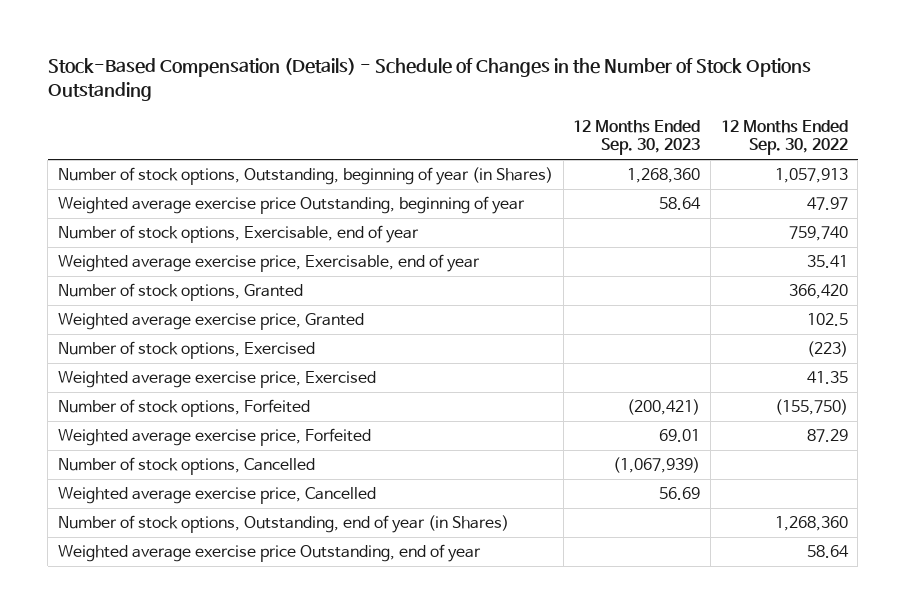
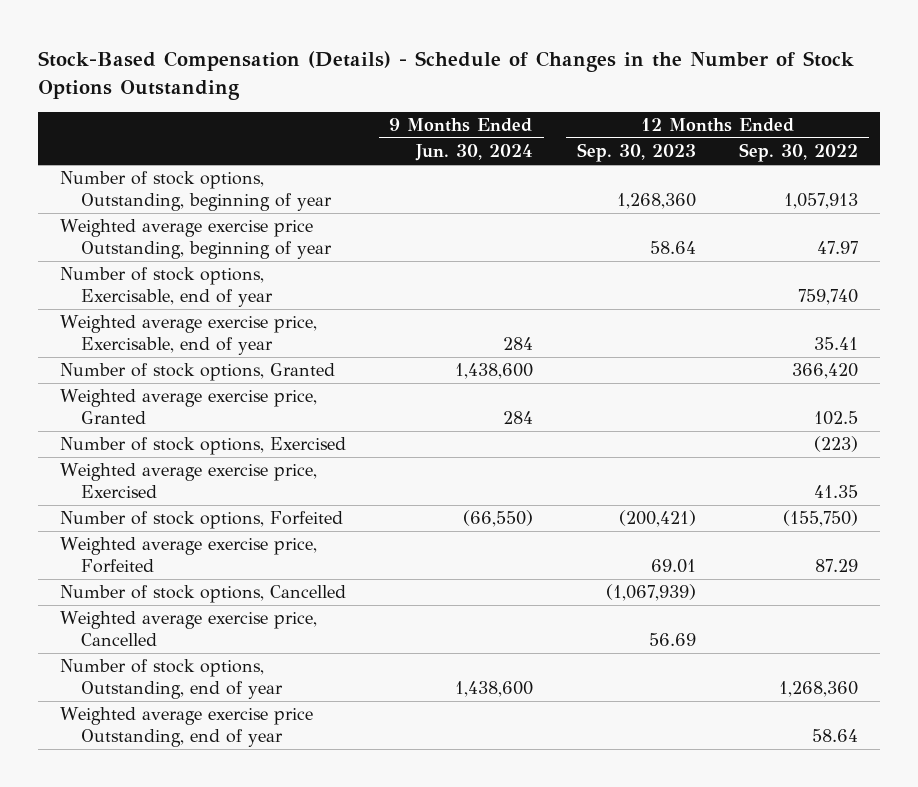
- | 12 Months Ended Sep. 30, 2023 | 12 Months Ended Sep. 30, 2022
+ | 9 Months Ended Jun. 30, 2024 | 12 Months Ended Sep. 30, 2023 | 12 Months Ended Sep. 30, 2022
- Number of stock options, Outstanding, beginning of year (in Shares) | 1,268,360 | 1,057,913
+ Number of stock options, Outstanding, beginning of year | | 1,268,360 | 1,057,913
- Number of stock options, Outstanding, end of year (in Shares) | | 1,268,360
+ Number of stock options, Outstanding, end of year | 1,438,600 | | 1,268,360

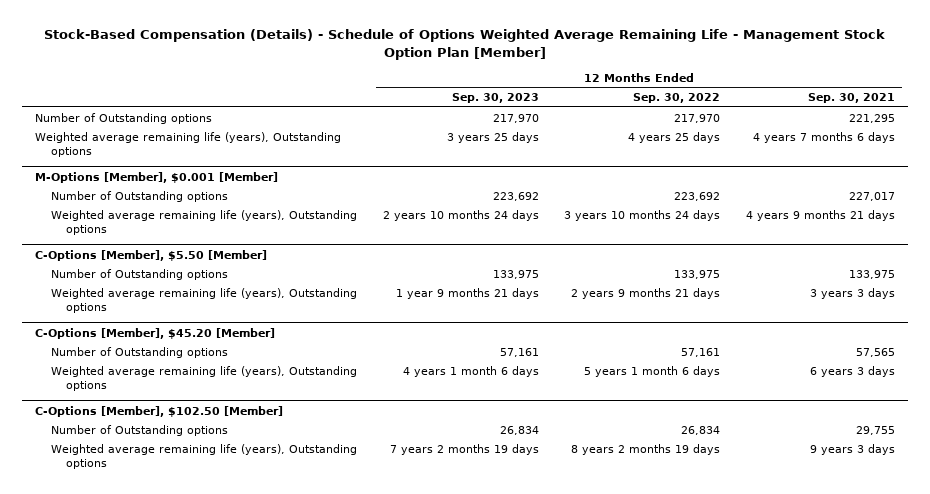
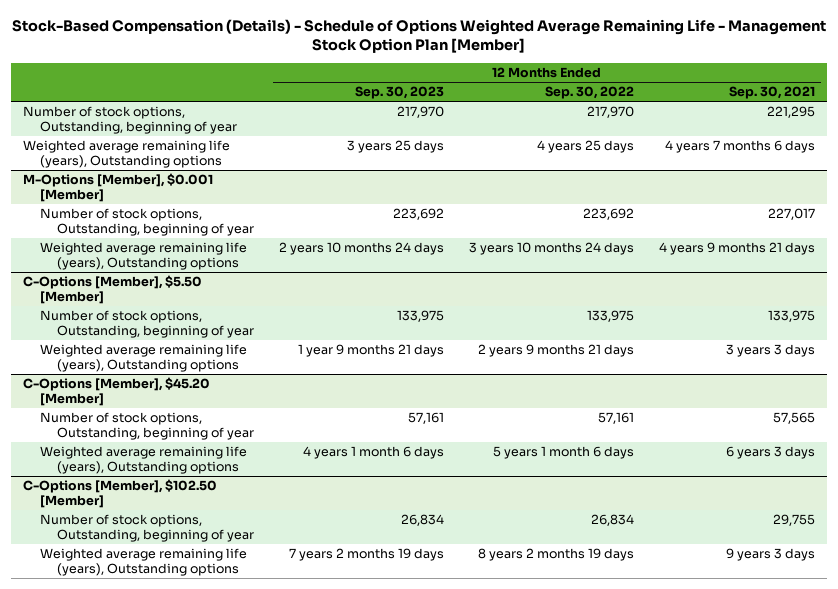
- Number of Outstanding options | 217,970 | 217,970 | 221,295
+ Number of stock options, Outstanding, beginning of year | 217,970 | 217,970 | 221,295
@ M-Options [Member], $0.001 [Member]
- Number of Outstanding options | 223,692 | 223,692 | 227,017
+ Number of stock options, Outstanding, beginning of year | 223,692 | 223,692 | 227,017
@ C-Options [Member], $5.50 [Member]
- Number of Outstanding options | 133,975 | 133,975 | 133,975
+ Number of stock options, Outstanding, beginning of year | 133,975 | 133,975 | 133,975
@ C-Options [Member], $45.20 [Member]
- Number of Outstanding options | 57,161 | 57,161 | 57,565
+ Number of stock options, Outstanding, beginning of year | 57,161 | 57,161 | 57,565
@ C-Options [Member], $102.50 [Member]
- Number of Outstanding options | 26,834 | 26,834 | 29,755
+ Number of stock options, Outstanding, beginning of year | 26,834 | 26,834 | 29,755

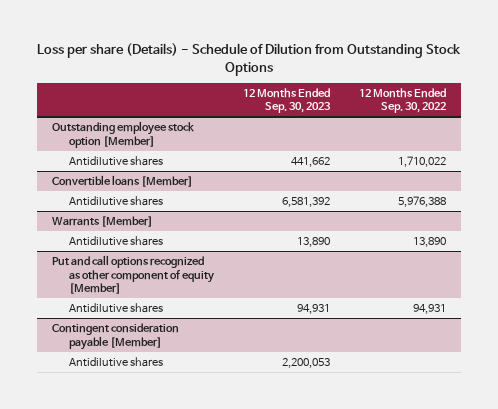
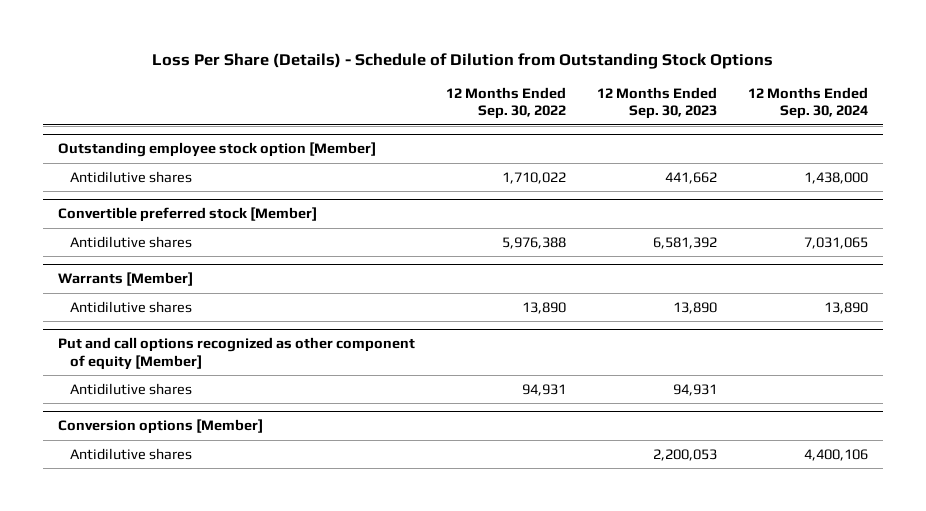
- Loss per share (Details) - Schedule of Dilution from Outstanding Stock Options
+ Loss Per Share (Details) - Schedule of Dilution from Outstanding Stock Options
- | 12 Months Ended Sep. 30, 2023 | 12 Months Ended Sep. 30, 2022
+ | 12 Months Ended Sep. 30, 2022 | 12 Months Ended Sep. 30, 2023 | 12 Months Ended Sep. 30, 2024
- Convertible loans [Member]
+ Convertible preferred stock [Member]
- Contingent consideration payable [Member]
+ Conversion options [Member]

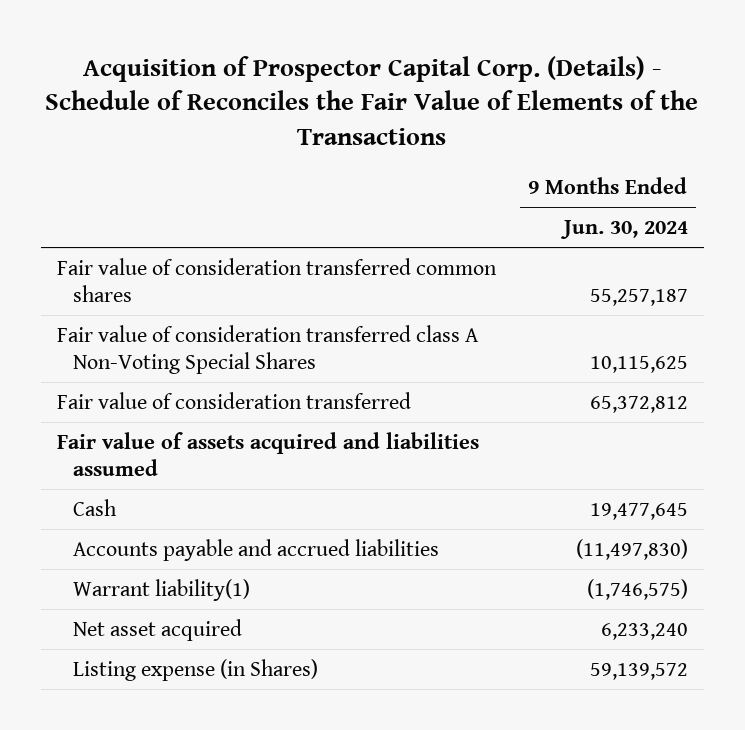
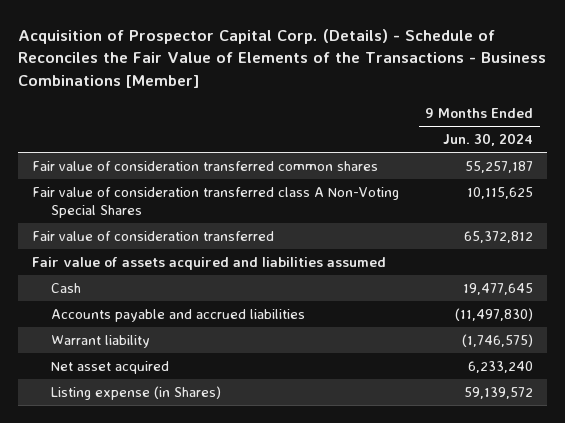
- Acquisition of Prospector Capital Corp. (Details) - Schedule of Reconciles the Fair Value of Elements of the Transactions
+ Acquisition of Prospector Capital Corp. (Details) - Schedule of Reconciles the Fair Value of Elements of the Transactions - Business Combinations [Member]
- Warrant liability(1) | (1,746,575)
+ Warrant liability | (1,746,575)

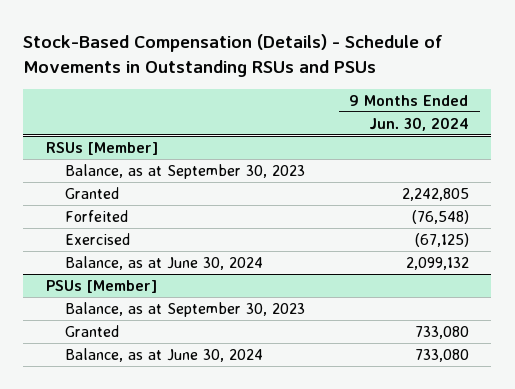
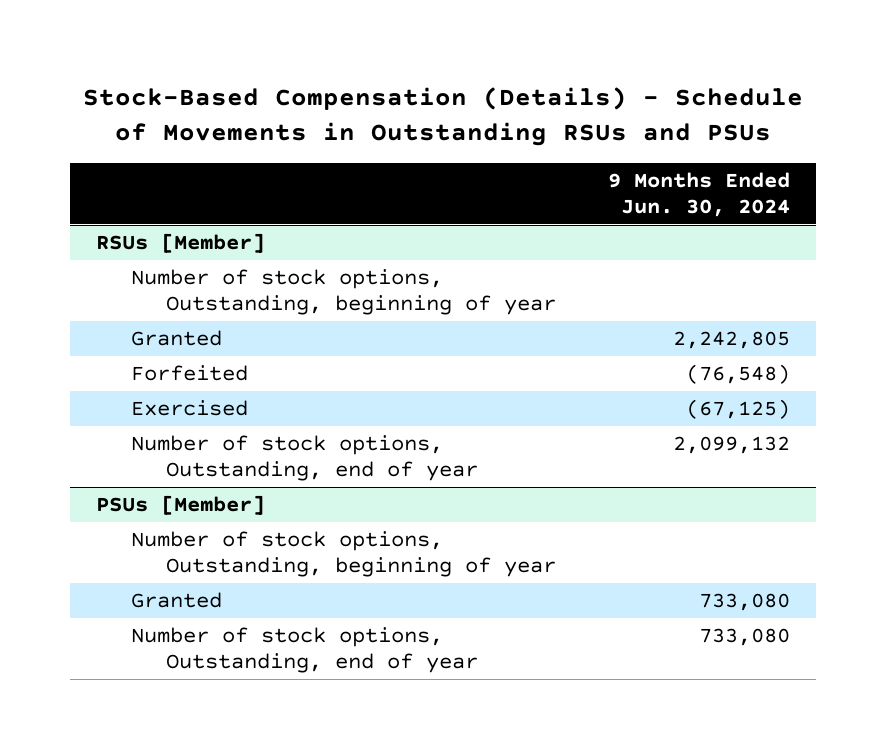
@ RSUs [Member]
- Balance, as at September 30, 2023
+ Number of stock options, Outstanding, beginning of year
- Balance, as at June 30, 2024 | 2,099,132
+ Number of stock options, Outstanding, end of year | 2,099,132
@ PSUs [Member]
- Balance, as at September 30, 2023
+ Number of stock options, Outstanding, beginning of year
- Balance, as at June 30, 2024 | 733,080
+ Number of stock options, Outstanding, end of year | 733,080

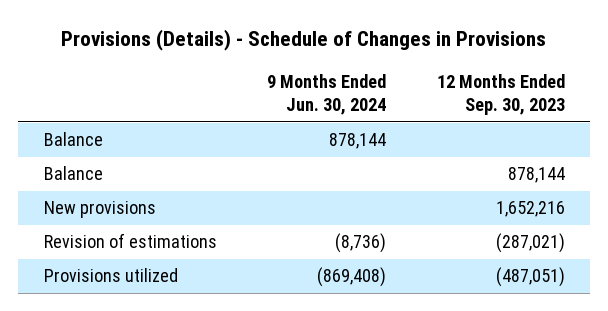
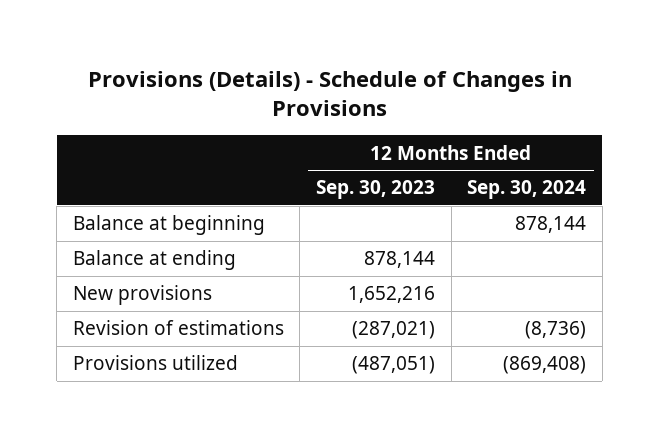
- | 9 Months Ended Jun. 30, 2024 | 12 Months Ended Sep. 30, 2023
+ | 12 Months Ended Sep. 30, 2023 | 12 Months Ended Sep. 30, 2024
- Balance | 878,144 |
- Balance | | 878,144
+ Balance at beginning | | 878,144
+ Balance at ending | 878,144 |

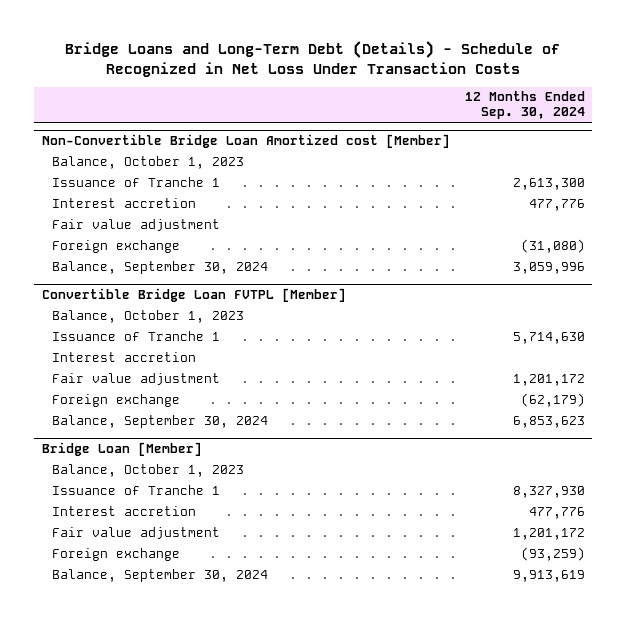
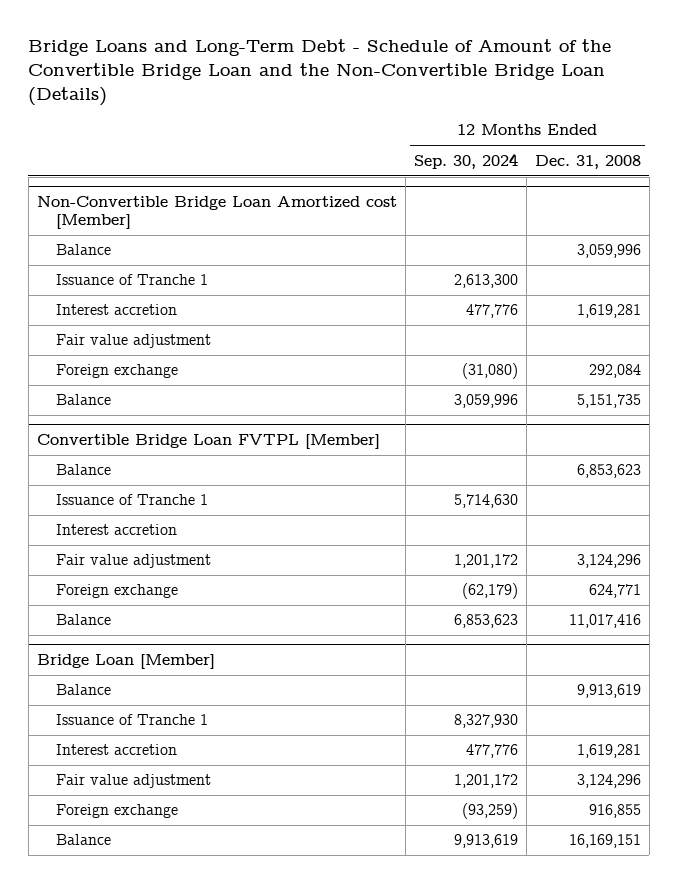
- Bridge Loans and Long-Term Debt (Details) - Schedule of Recognized in Net Loss Under Transaction Costs
+ Bridge Loans and Long-Term Debt - Schedule of Amount of the Convertible Bridge Loan and the Non-Convertible Bridge Loan (Details)
- | 12 Months Ended Sep. 30, 2024
+ | 12 Months Ended Sep. 30, 2024 | 12 Months Ended Dec. 31, 2008
@ Non-Convertible Bridge Loan Amortized cost [Member]
- Balance, October 1, 2023
+ Balance | | 3,059,996
- Balance, September 30, 2024 | 3,059,996
+ Balance | 3,059,996 | 5,151,735
@ Convertible Bridge Loan FVTPL [Member]
- Balance, October 1, 2023
+ Balance | | 6,853,623
- Balance, September 30, 2024 | 6,853,623
+ Balance | 6,853,623 | 11,017,416
@ Bridge Loan [Member]
- Balance, October 1, 2023
+ Balance | | 9,913,619
- Balance, September 30, 2024 | 9,913,619
+ Balance | 9,913,619 | 16,169,151

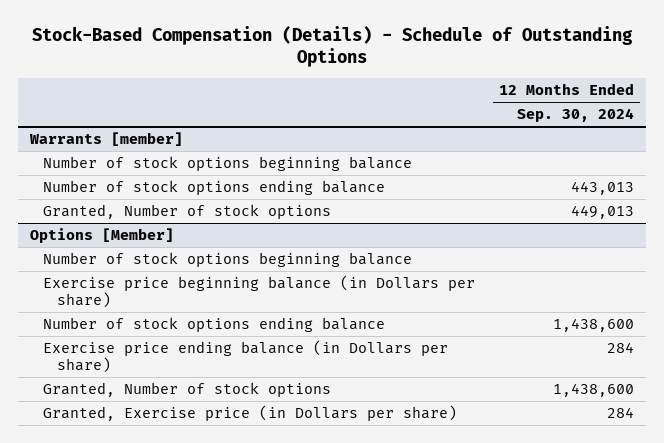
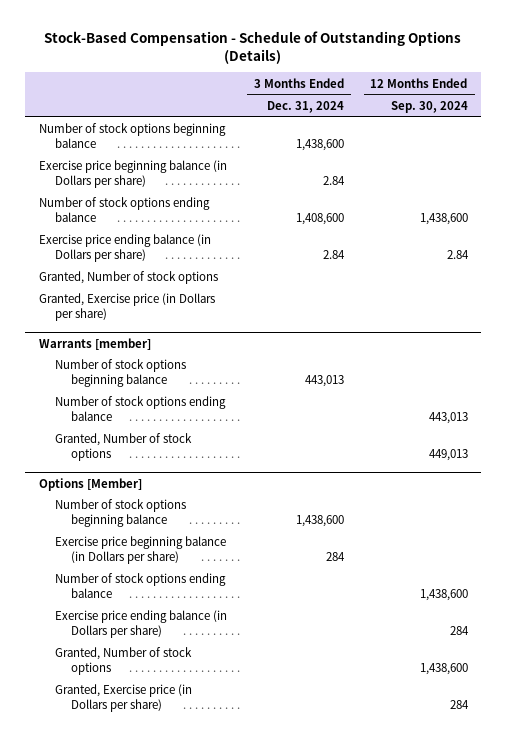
- Stock-Based Compensation (Details) - Schedule of Outstanding Options
+ Stock-Based Compensation - Schedule of Outstanding Options (Details)
- | 12 Months Ended Sep. 30, 2024
+ | 3 Months Ended Dec. 31, 2024 | 12 Months Ended Sep. 30, 2024
+ Number of stock options beginning balance | 1,438,600 |
+ Exercise price beginning balance (in Dollars per share) | 2.84 |
+ Number of stock options ending balance | 1,408,600 | 1,438,600
+ Exercise price ending balance (in Dollars per share) | 2.84 | 2.84
+ Granted, Number of stock options
+ Granted, Exercise price (in Dollars per share)

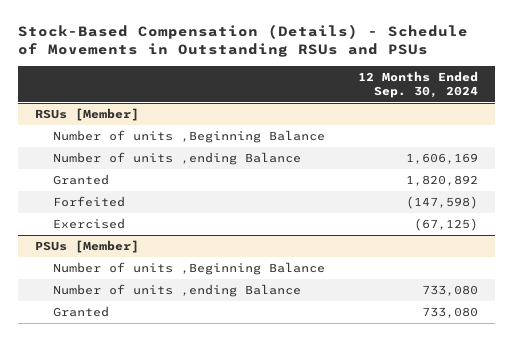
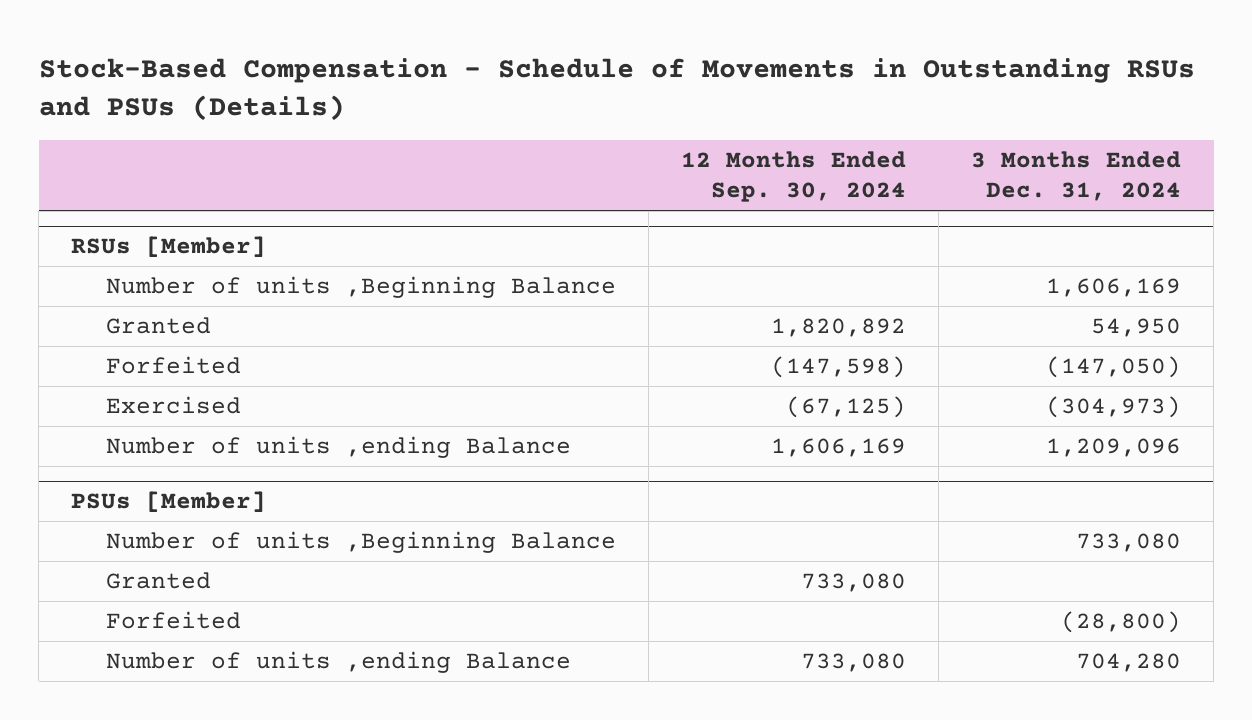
- Stock-Based Compensation (Details) - Schedule of Movements in Outstanding RSUs and PSUs
+ Stock-Based Compensation - Schedule of Movements in Outstanding RSUs and PSUs (Details)
- | 12 Months Ended Sep. 30, 2024
+ | 12 Months Ended Sep. 30, 2024 | 3 Months Ended Dec. 31, 2024
@ RSUs [Member]
moved down: Number of units ,ending Balance | 1,606,169 | 1,209,096
@ PSUs [Member]
+ Forfeited | | (28,800)
moved down: Number of units ,ending Balance | 733,080 | 704,280

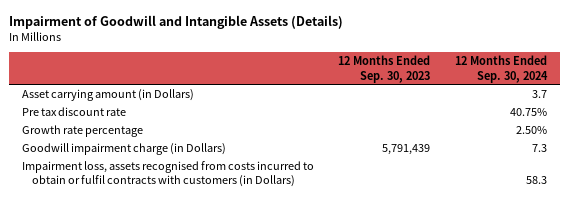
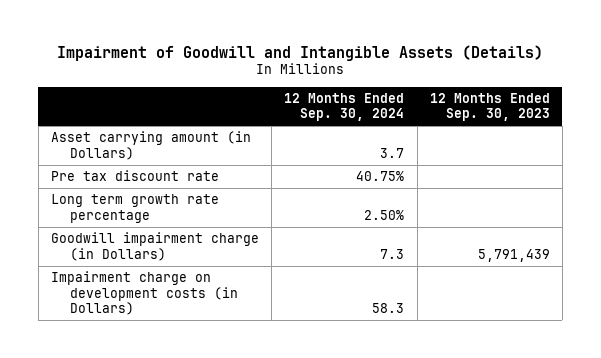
- | 12 Months Ended Sep. 30, 2023 | 12 Months Ended Sep. 30, 2024
+ | 12 Months Ended Sep. 30, 2024 | 12 Months Ended Sep. 30, 2023
- Growth rate percentage | | 2.50%
+ Long term growth rate percentage | 2.50% |
- Impairment loss, assets recognised from costs incurred to obtain or fulfil contracts with customers (in Dollars) | | 58.3
+ Impairment charge on development costs (in Dollars) | 58.3 |

